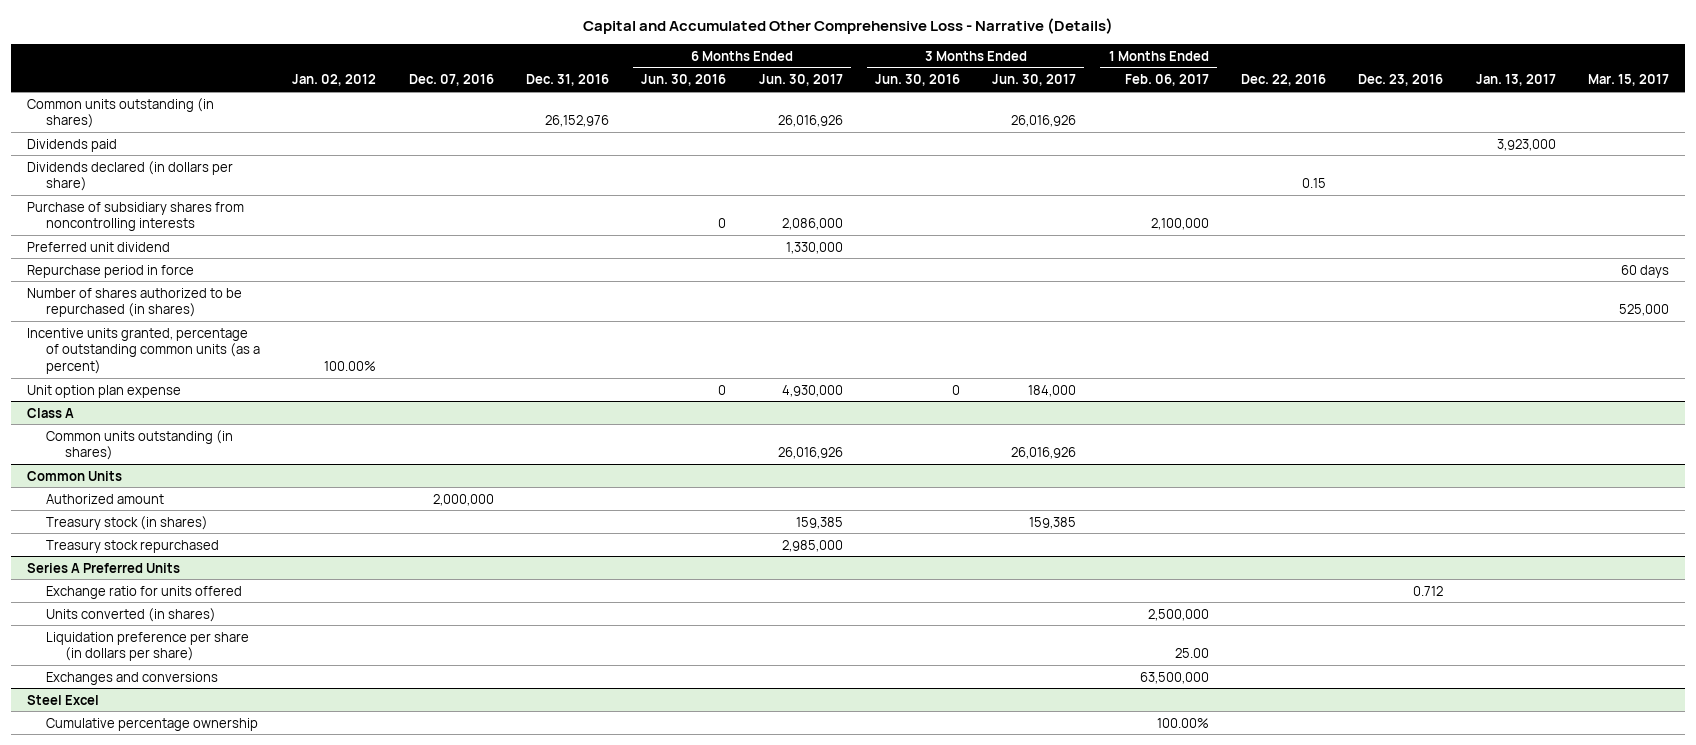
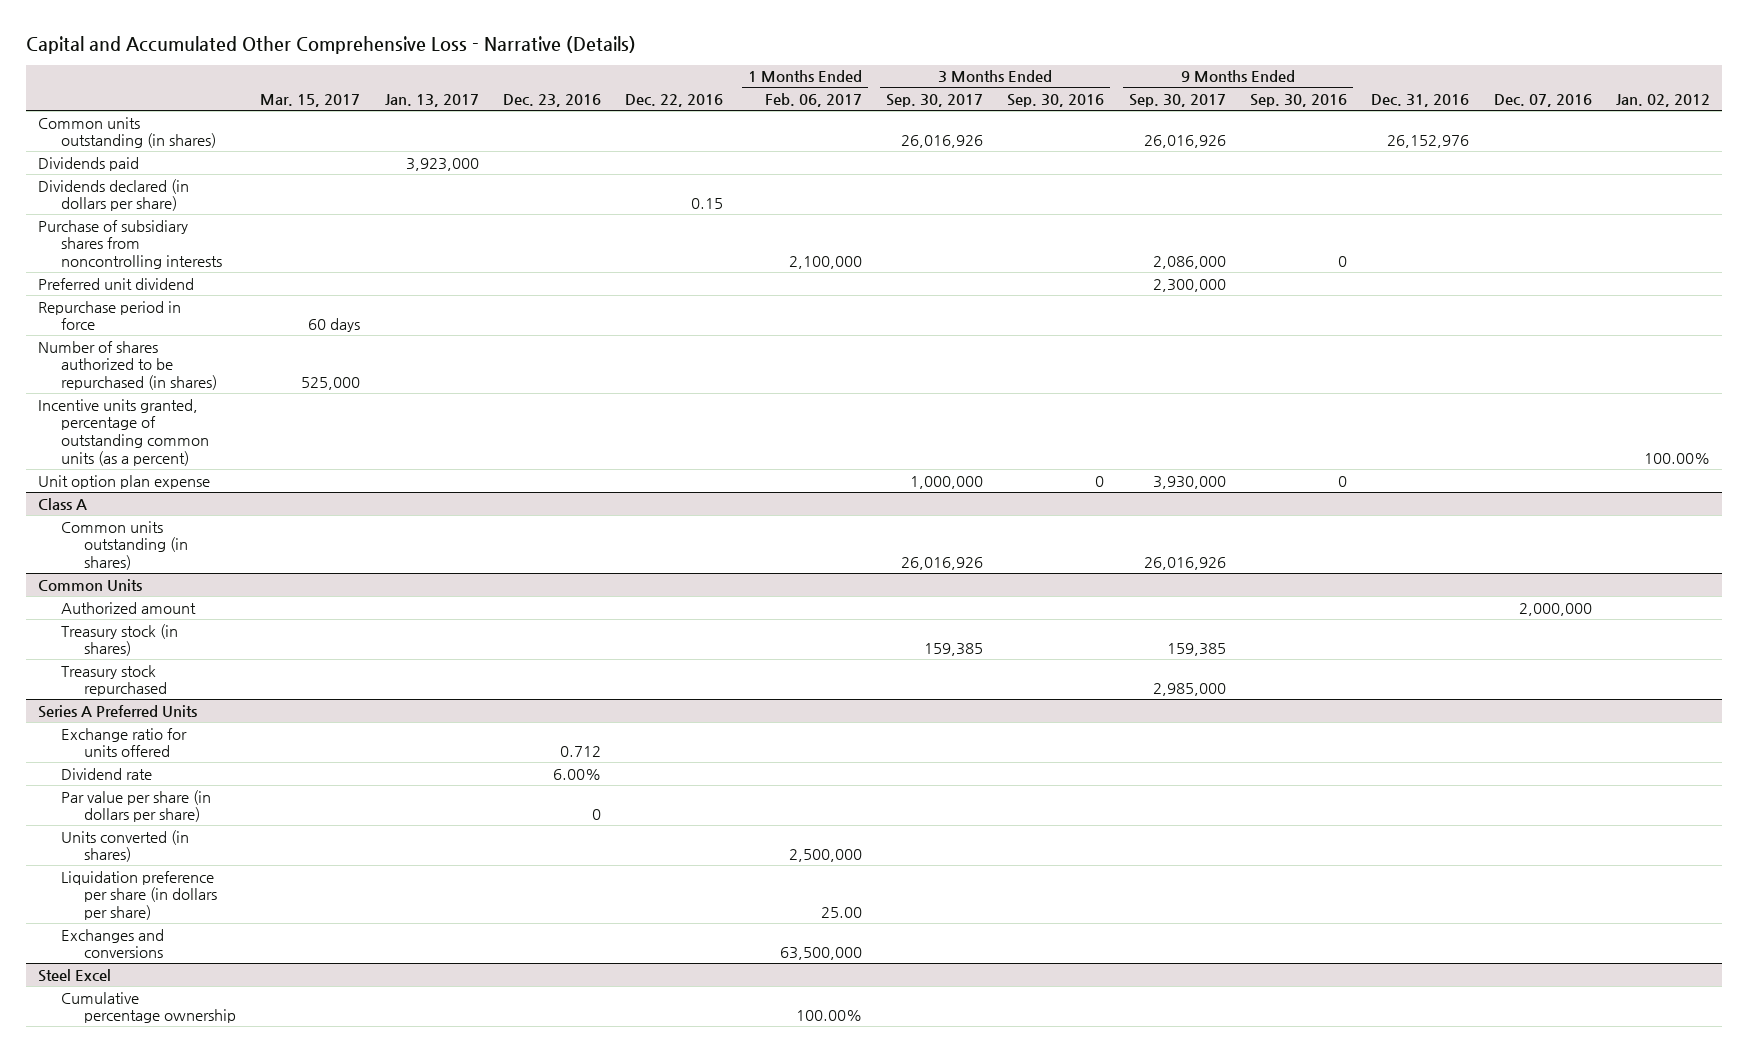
- | Jan. 02, 2012 | Dec. 07, 2016 | Dec. 31, 2016 | 6 Months Ended Jun. 30, 2016 | 6 Months Ended Jun. 30, 2017 | 3 Months Ended Jun. 30, 2016 | 3 Months Ended Jun. 30, 2017 | 1 Months Ended Feb. 06, 2017 | Dec. 22, 2016 | Dec. 23, 2016 | Jan. 13, 2017 | Mar. 15, 2017
+ | Mar. 15, 2017 | Jan. 13, 2017 | Dec. 23, 2016 | Dec. 22, 2016 | 1 Months Ended Feb. 06, 2017 | 3 Months Ended Sep. 30, 2017 | 3 Months Ended Sep. 30, 2016 | 9 Months Ended Sep. 30, 2017 | 9 Months Ended Sep. 30, 2016 | Dec. 31, 2016 | Dec. 07, 2016 | Jan. 02, 2012
@ Series A Preferred Units
+ Dividend rate | | | 6.00% | | | | | | | | |
+ Par value per share (in dollars per share) | | | 0 | | | | | | | | |

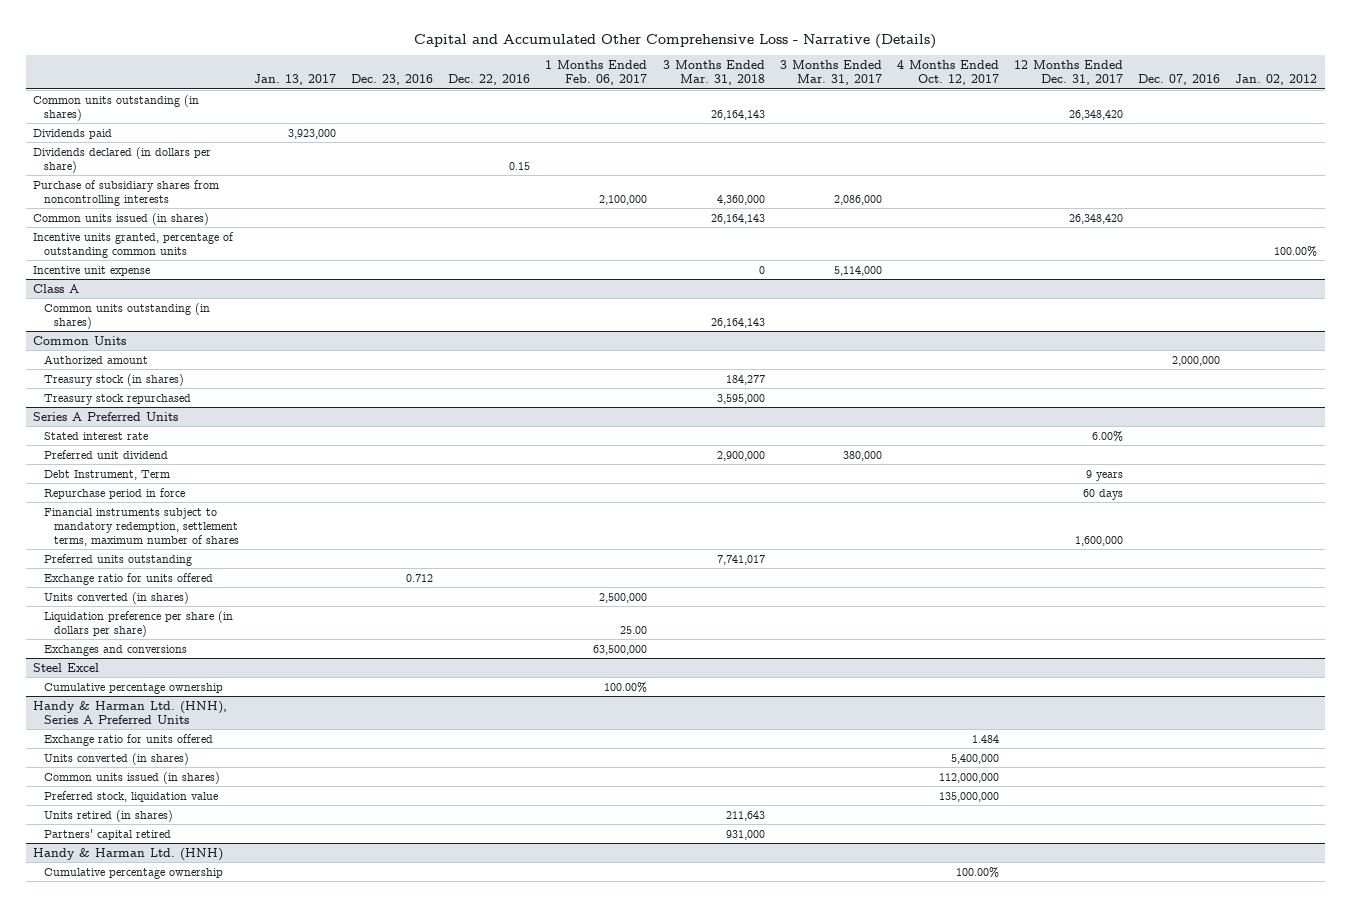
- | Mar. 15, 2017 | Jan. 13, 2017 | Dec. 23, 2016 | Dec. 22, 2016 | 1 Months Ended Feb. 06, 2017 | 3 Months Ended Sep. 30, 2017 | 3 Months Ended Sep. 30, 2016 | 9 Months Ended Sep. 30, 2017 | 9 Months Ended Sep. 30, 2016 | Dec. 31, 2016 | Dec. 07, 2016 | Jan. 02, 2012
+ | Jan. 13, 2017 | Dec. 23, 2016 | Dec. 22, 2016 | 1 Months Ended Feb. 06, 2017 | 3 Months Ended Mar. 31, 2018 | 3 Months Ended Mar. 31, 2017 | 4 Months Ended Oct. 12, 2017 | 12 Months Ended Dec. 31, 2017 | Dec. 07, 2016 | Jan. 02, 2012
- Preferred unit dividend | | | | | | | | 2,300,000 | | | |
- Repurchase period in force | 60 days | | | | | | | | | | |
- Number of shares authorized to be repurchased (in shares) | 525,000 | | | | | | | | | | |
- Incentive units granted, percentage of outstanding common units (as a percent) | | | | | | | | | | | | 100.00%
- Unit option plan expense | | | | | | 1,000,000 | 0 | 3,930,000 | 0 | | |
+ Common units issued (in shares) | | | | | 26,164,143 | | | 26,348,420 | |
+ Incentive units granted, percentage of outstanding common units | | | | | | | | | | 100.00%
+ Incentive unit expense | | | | | 0 | 5,114,000 | | | |
@ Series A Preferred Units
+ Stated interest rate | | | | | | | | 6.00% | |
+ Preferred unit dividend | | | | | 2,900,000 | 380,000 | | | |
+ Debt Instrument, Term | | | | | | | | 9 years | |
+ Repurchase period in force | | | | | | | | 60 days | |
+ Financial instruments subject to mandatory redemption, settlement terms, maximum number of shares | | | | | | | | 1,600,000 | |
+ Preferred units outstanding | | | | | 7,741,017 | | | | |
- Dividend rate | | | 6.00% | | | | | | | | |
- Par value per share (in dollars per share) | | | 0 | | | | | | | | |
+ Handy & Harman Ltd. (HNH), Series A Preferred Units
+ Exchange ratio for units offered | | | | | | | 1.484 | | |
+ Units converted (in shares) | | | | | | | 5,400,000 | | |
+ Common units issued (in shares) | | | | | | | 112,000,000 | | |
+ Preferred stock, liquidation value | | | | | | | 135,000,000 | | |
+ Units retired (in shares) | | | | | 211,643 | | | | |
+ Partners' capital retired | | | | | 931,000 | | | | |
+ Handy & Harman Ltd. (HNH)
+ Cumulative percentage ownership | | | | | | | 100.00% | | |

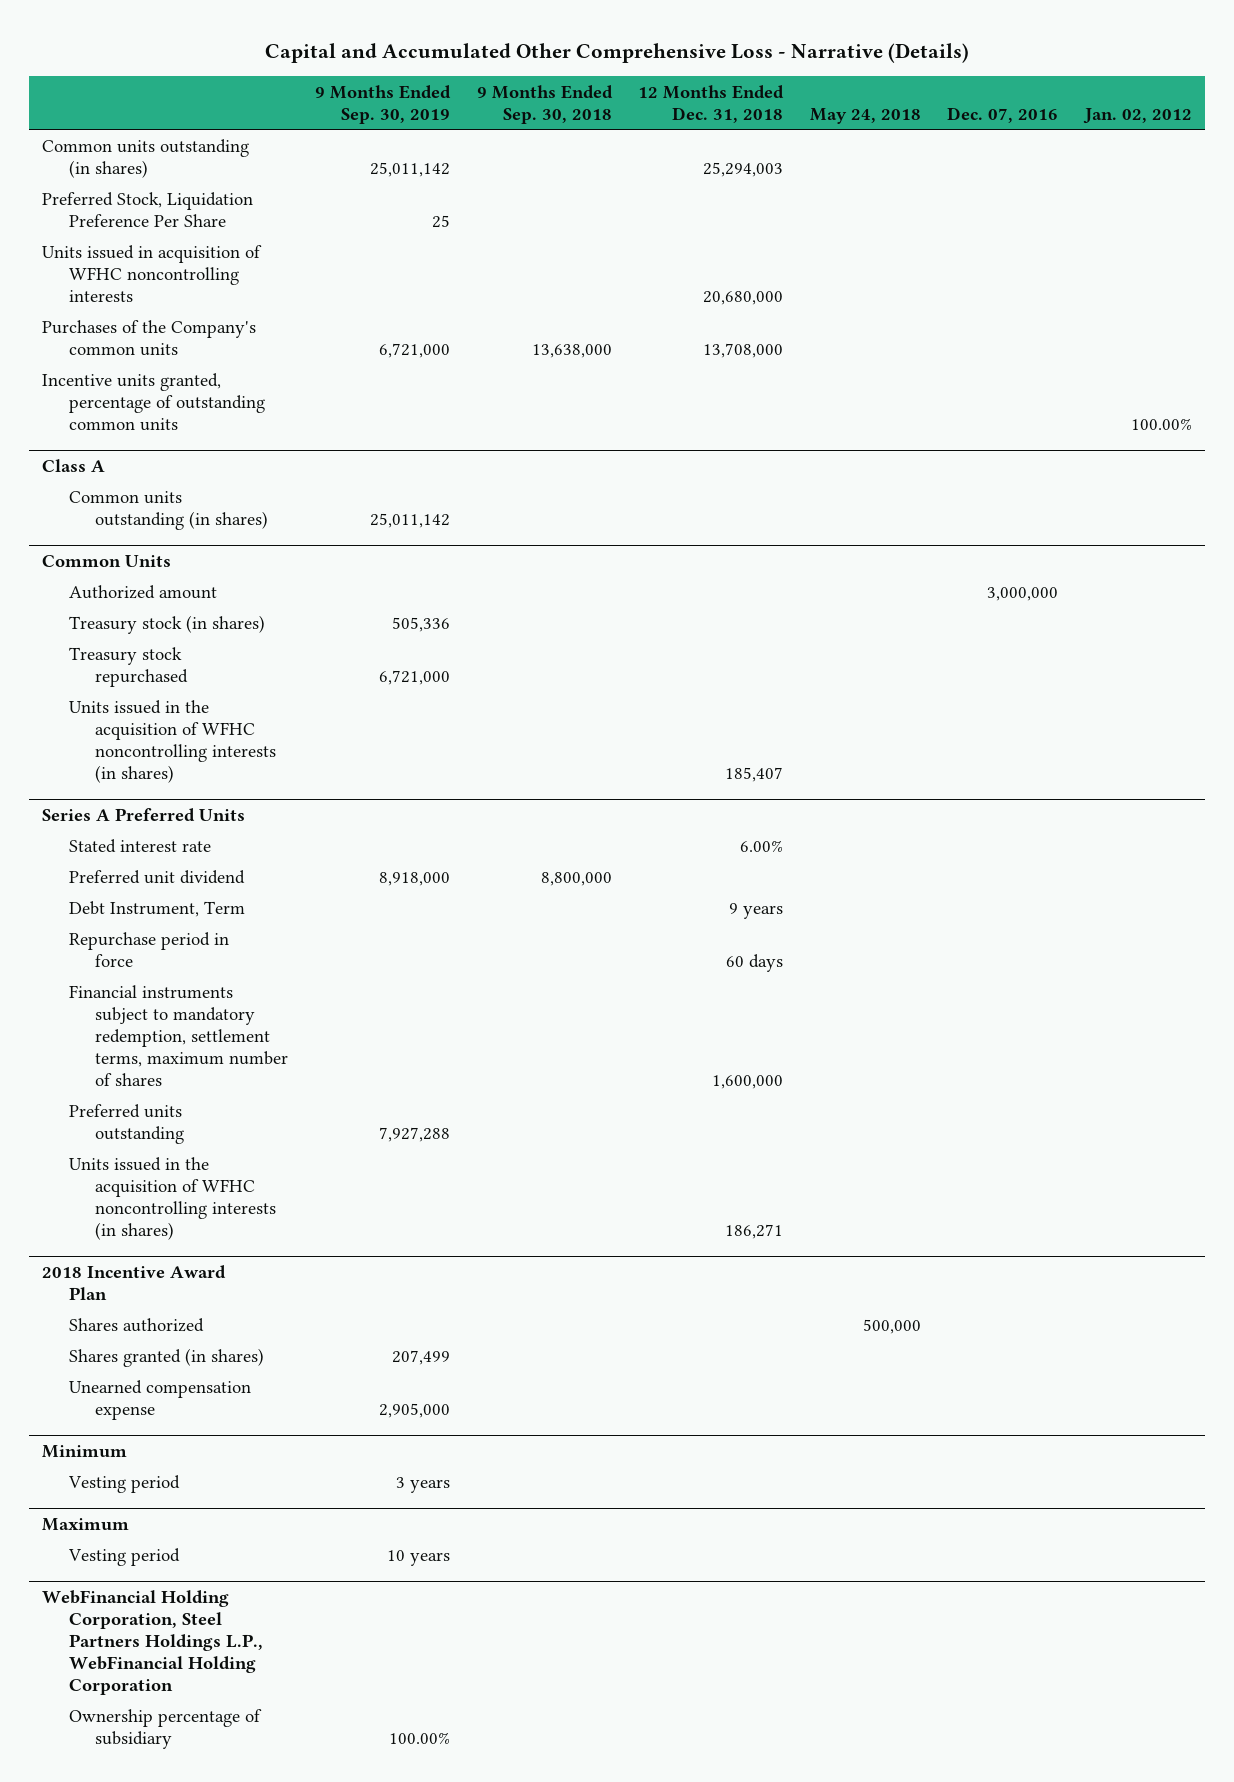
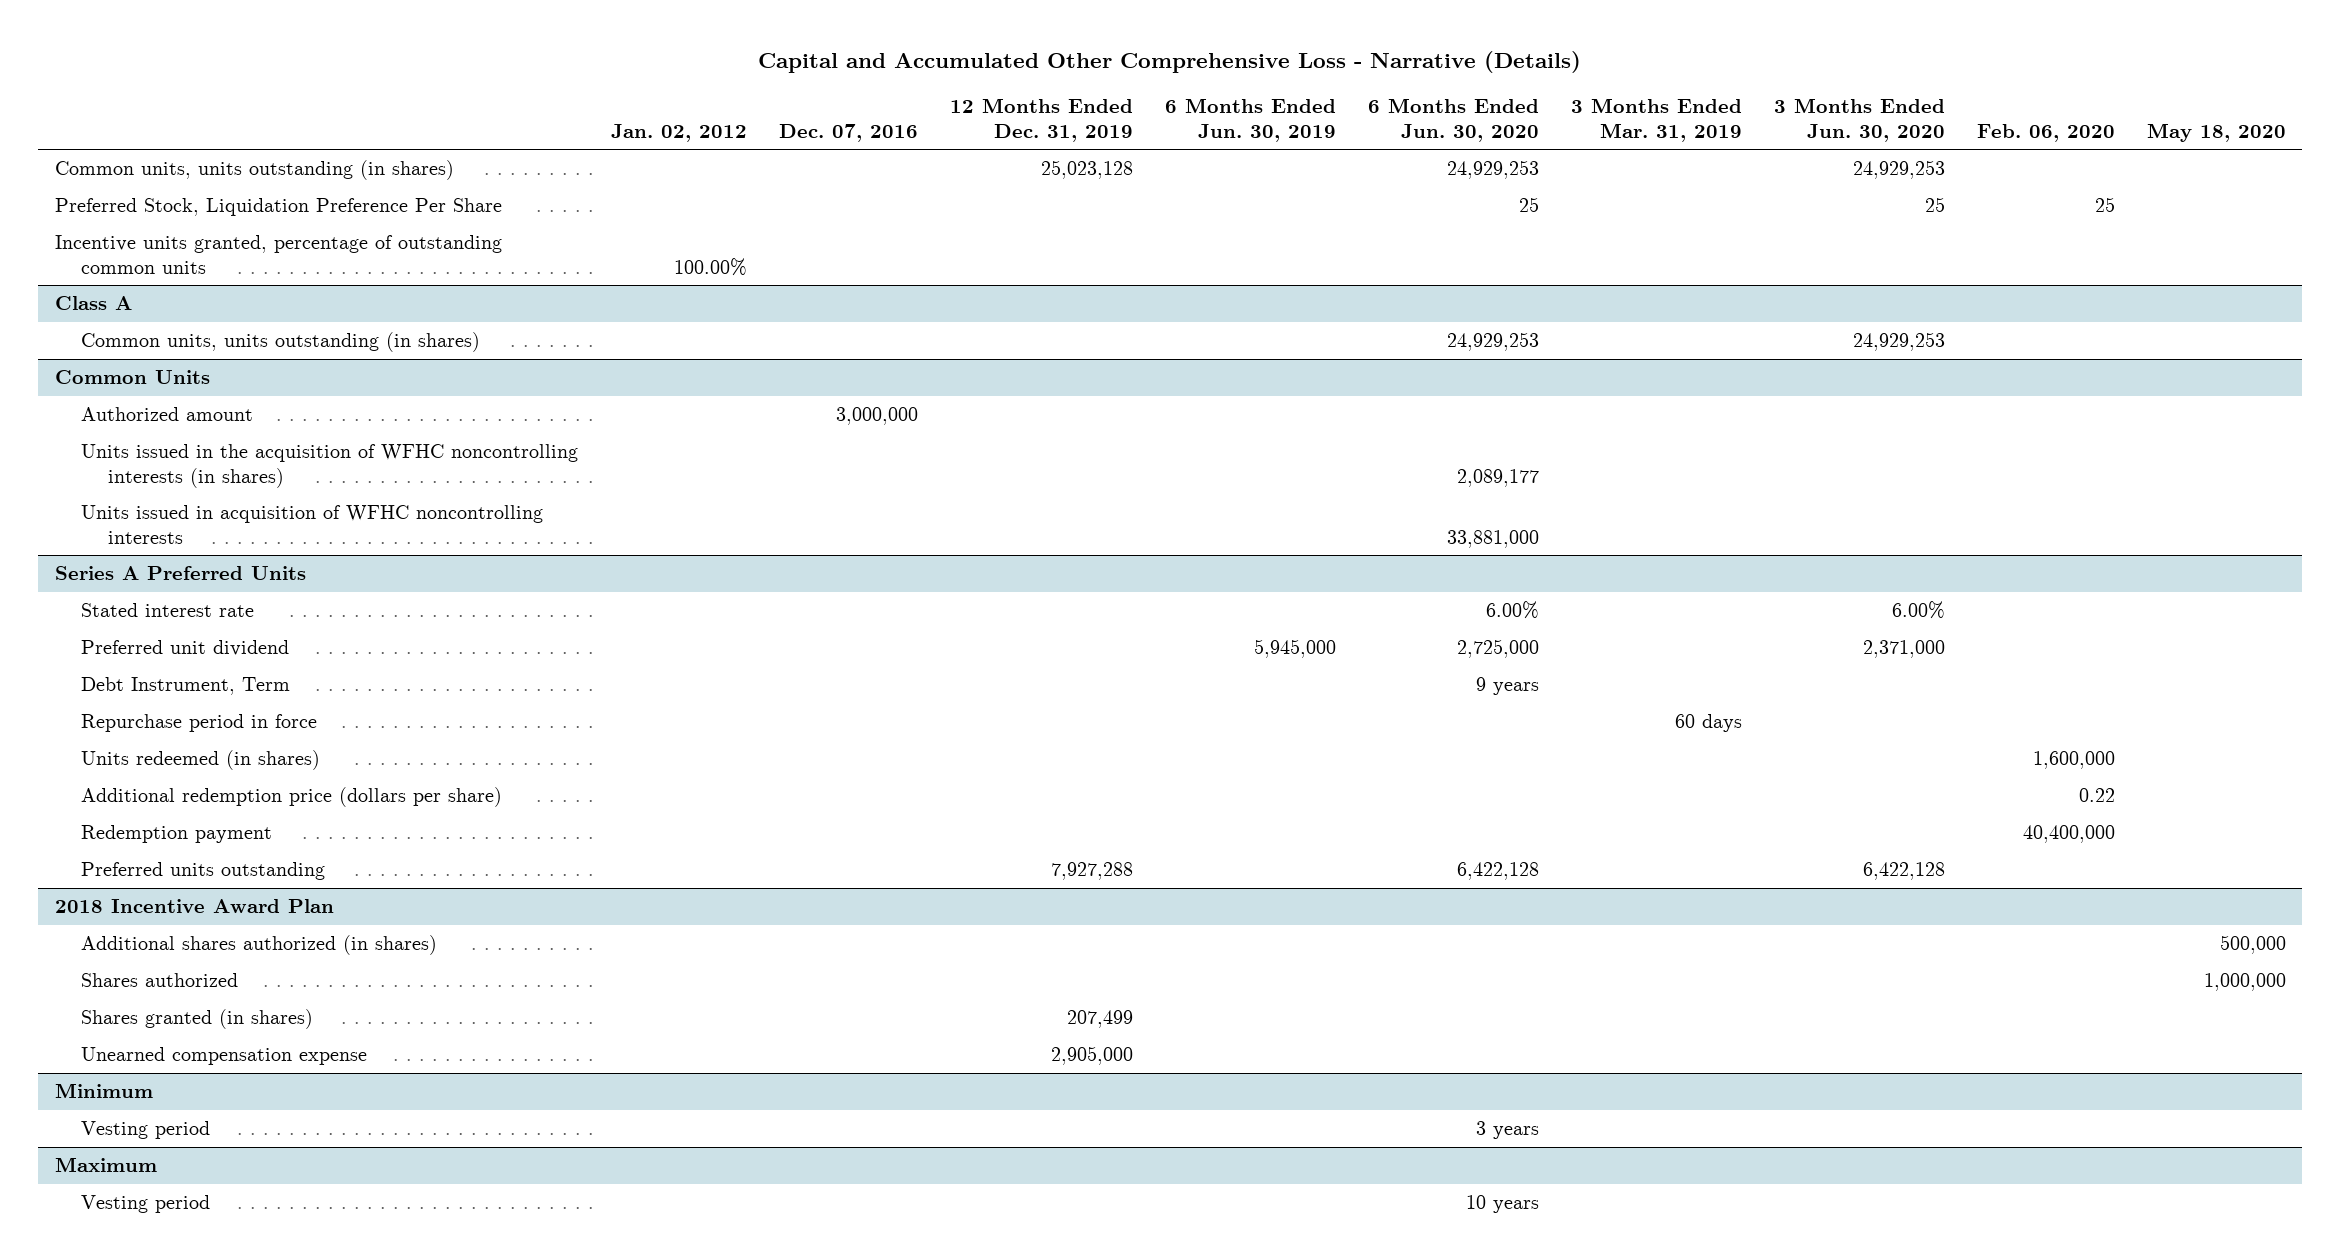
- | 9 Months Ended Sep. 30, 2019 | 9 Months Ended Sep. 30, 2018 | 12 Months Ended Dec. 31, 2018 | May 24, 2018 | Dec. 07, 2016 | Jan. 02, 2012
+ | Jan. 02, 2012 | Dec. 07, 2016 | 12 Months Ended Dec. 31, 2019 | 6 Months Ended Jun. 30, 2019 | 6 Months Ended Jun. 30, 2020 | 3 Months Ended Mar. 31, 2019 | 3 Months Ended Jun. 30, 2020 | Feb. 06, 2020 | May 18, 2020
- Common units outstanding (in shares) | 25,011,142 | | 25,294,003 | | |
+ Common units, units outstanding (in shares) | | | 25,023,128 | | 24,929,253 | | 24,929,253 | |
- Units issued in acquisition of WFHC noncontrolling interests | | | 20,680,000 | | |
- Purchases of the Company's common units | 6,721,000 | 13,638,000 | 13,708,000 | | |
@ Class A
- Common units outstanding (in shares) | 25,011,142 | | | | |
+ Common units, units outstanding (in shares) | | | | | 24,929,253 | | 24,929,253 | |
@ Common Units
- Treasury stock (in shares) | 505,336 | | | | |
- Treasury stock repurchased | 6,721,000 | | | | |
+ Units issued in acquisition of WFHC noncontrolling interests | | | | | 33,881,000 | | | |
@ Series A Preferred Units
- Financial instruments subject to mandatory redemption, settlement terms, maximum number of shares | | | 1,600,000 | | |
+ Units redeemed (in shares) | | | | | | | | 1,600,000 |
+ Additional redemption price (dollars per share) | | | | | | | | 0.22 |
+ Redemption payment | | | | | | | | 40,400,000 |
- Units issued in the acquisition of WFHC noncontrolling interests (in shares) | | | 186,271 | | |
@ 2018 Incentive Award Plan
+ Additional shares authorized (in shares) | | | | | | | | | 500,000
- WebFinancial Holding Corporation, Steel Partners Holdings L.P., WebFinancial Holding Corporation
- Ownership percentage of subsidiary | 100.00% | | | | |

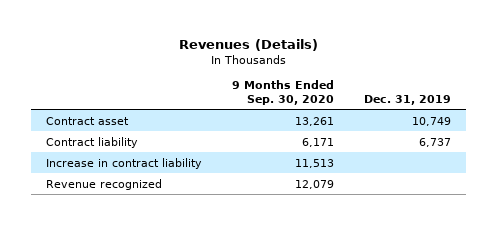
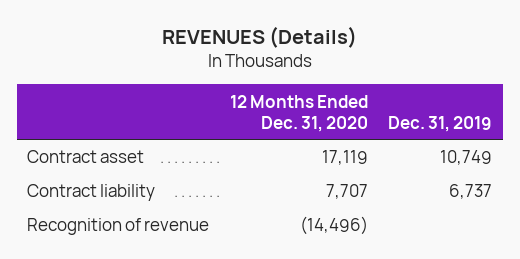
- Revenues (Details)
+ REVENUES (Details)
- | 9 Months Ended Sep. 30, 2020 | Dec. 31, 2019
+ | 12 Months Ended Dec. 31, 2020 | Dec. 31, 2019
- Increase in contract liability | 11,513 |
- Revenue recognized | 12,079 |
+ Recognition of revenue | (14,496) |

